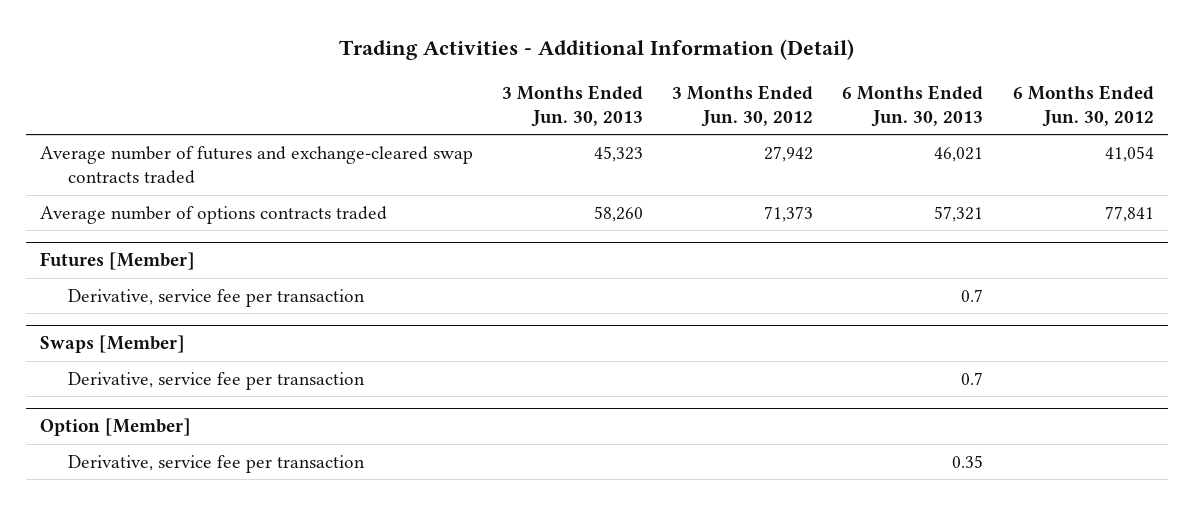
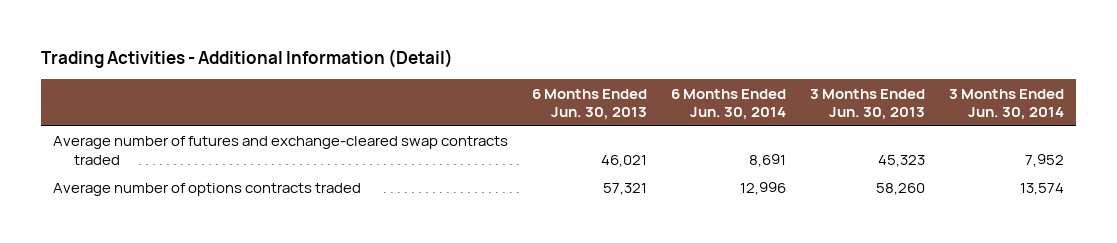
- | 3 Months Ended Jun. 30, 2013 | 3 Months Ended Jun. 30, 2012 | 6 Months Ended Jun. 30, 2013 | 6 Months Ended Jun. 30, 2012
+ | 6 Months Ended Jun. 30, 2013 | 6 Months Ended Jun. 30, 2014 | 3 Months Ended Jun. 30, 2013 | 3 Months Ended Jun. 30, 2014
- Futures [Member]
- Derivative, service fee per transaction | | | 0.7 |
- Swaps [Member]
- Derivative, service fee per transaction | | | 0.7 |
- Option [Member]
- Derivative, service fee per transaction | | | 0.35 |

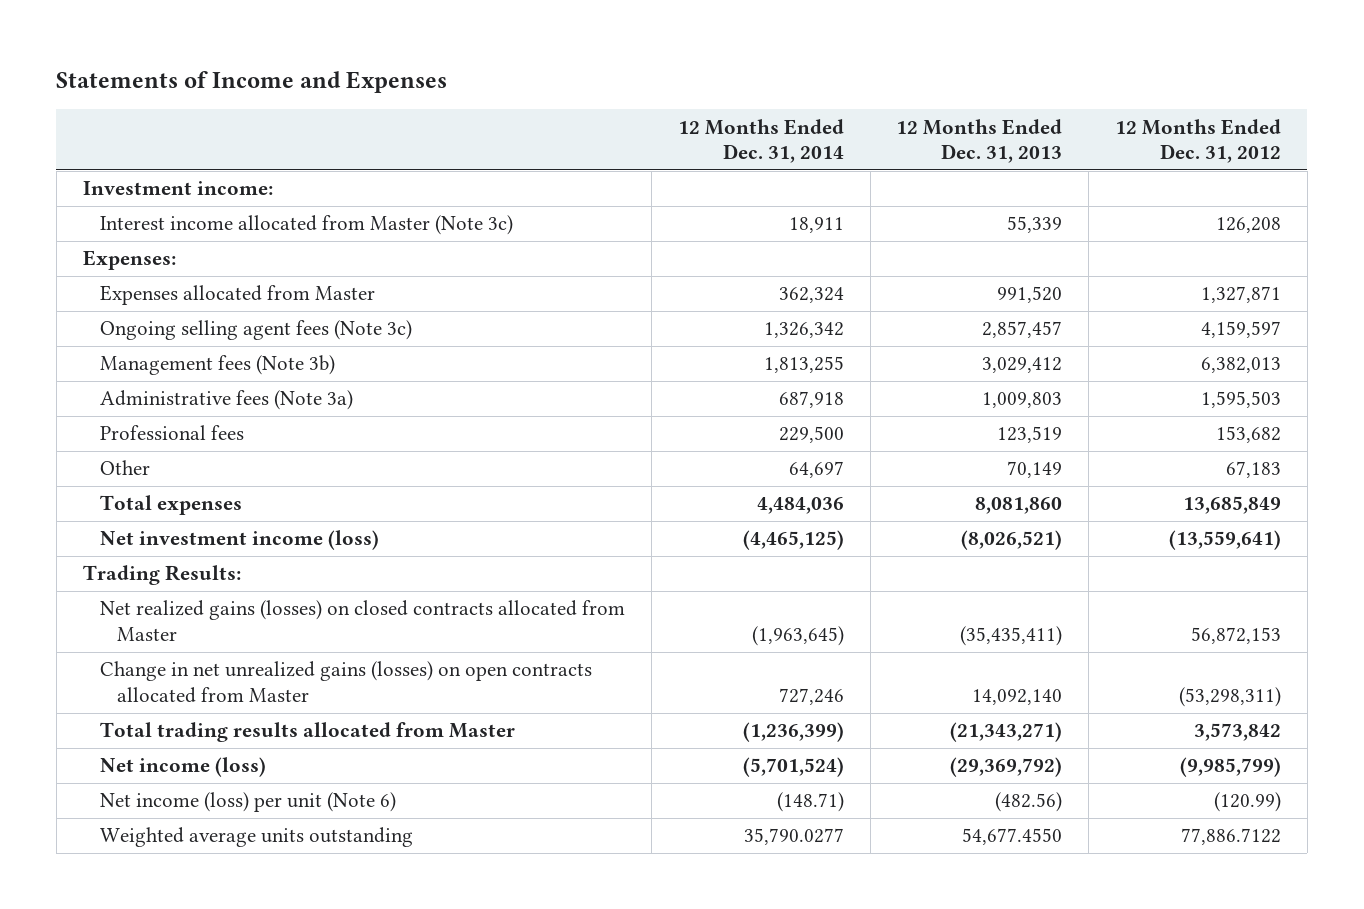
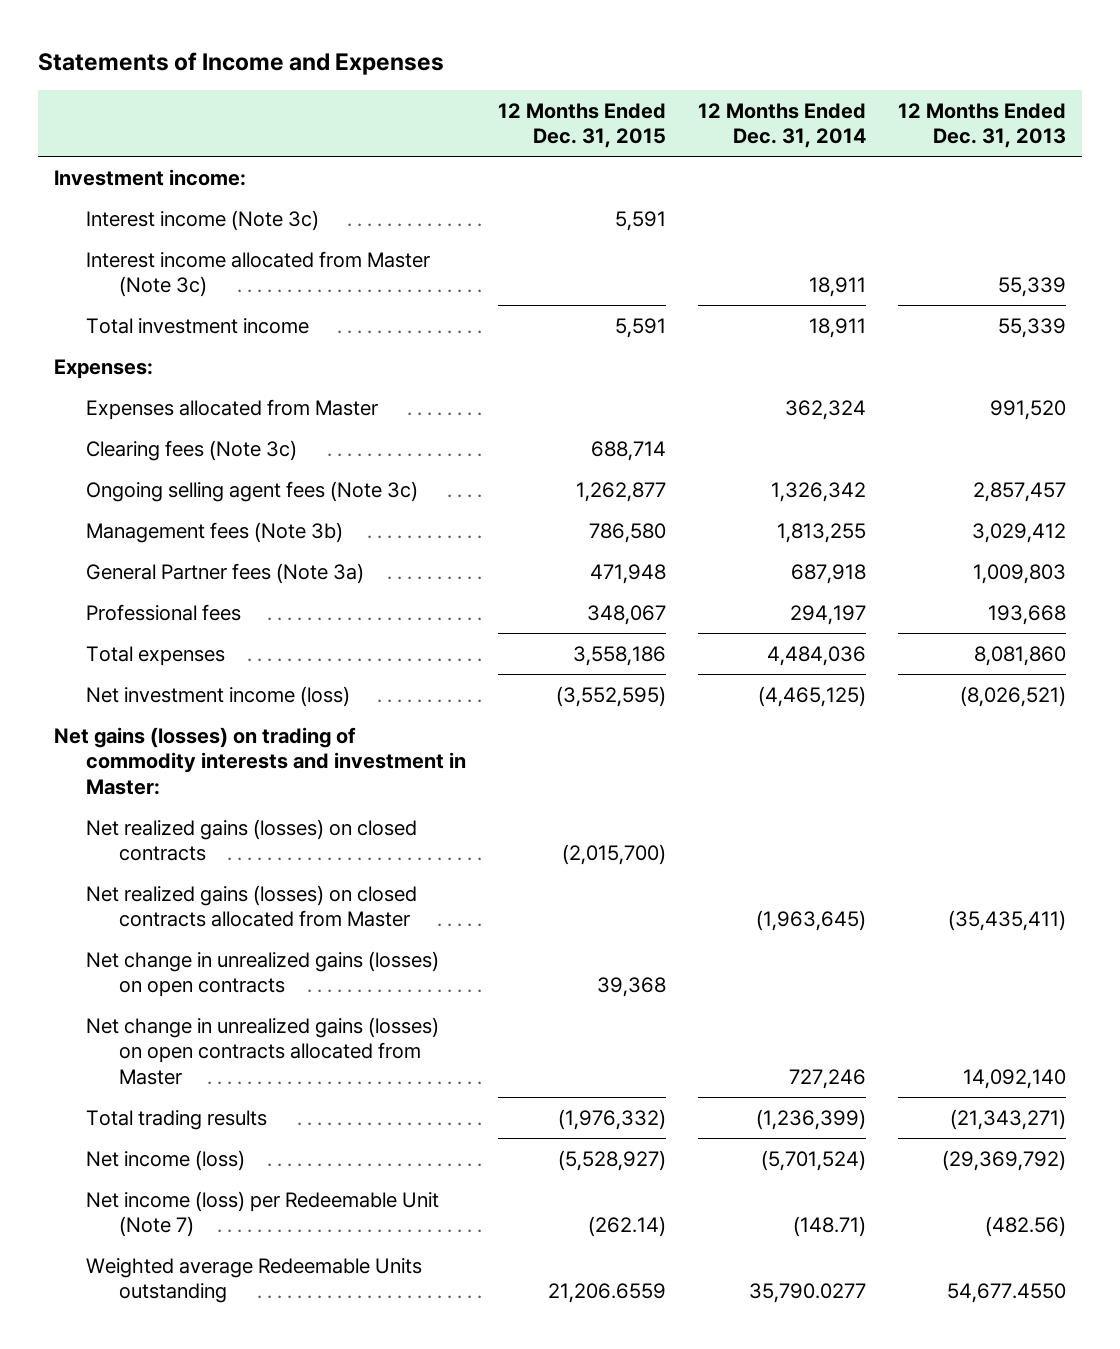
- | 12 Months Ended Dec. 31, 2014 | 12 Months Ended Dec. 31, 2013 | 12 Months Ended Dec. 31, 2012
+ | 12 Months Ended Dec. 31, 2015 | 12 Months Ended Dec. 31, 2014 | 12 Months Ended Dec. 31, 2013
+ Interest income (Note 3c) | 5,591 | |
+ Total investment income | 5,591 | 18,911 | 55,339
+ Clearing fees (Note 3c) | 688,714 | |
- Administrative fees (Note 3a) | 687,918 | 1,009,803 | 1,595,503
- Professional fees | 229,500 | 123,519 | 153,682
- Other | 64,697 | 70,149 | 67,183
+ General Partner fees (Note 3a) | 471,948 | 687,918 | 1,009,803
+ Professional fees | 348,067 | 294,197 | 193,668
- Trading Results:
+ Net gains (losses) on trading of commodity interests and investment in Master:
+ Net realized gains (losses) on closed contracts | (2,015,700) | |
- Change in net unrealized gains (losses) on open contracts allocated from Master | 727,246 | 14,092,140 | (53,298,311)
- Total trading results allocated from Master | (1,236,399) | (21,343,271) | 3,573,842
+ Net change in unrealized gains (losses) on open contracts | 39,368 | |
+ Net change in unrealized gains (losses) on open contracts allocated from Master | | 727,246 | 14,092,140
+ Total trading results | (1,976,332) | (1,236,399) | (21,343,271)
- Net income (loss) per unit (Note 6) | (148.71) | (482.56) | (120.99)
- Weighted average units outstanding | 35,790.0277 | 54,677.4550 | 77,886.7122
+ Net income (loss) per Redeemable Unit (Note 7) | (262.14) | (148.71) | (482.56)
+ Weighted average Redeemable Units outstanding | 21,206.6559 | 35,790.0277 | 54,677.4550

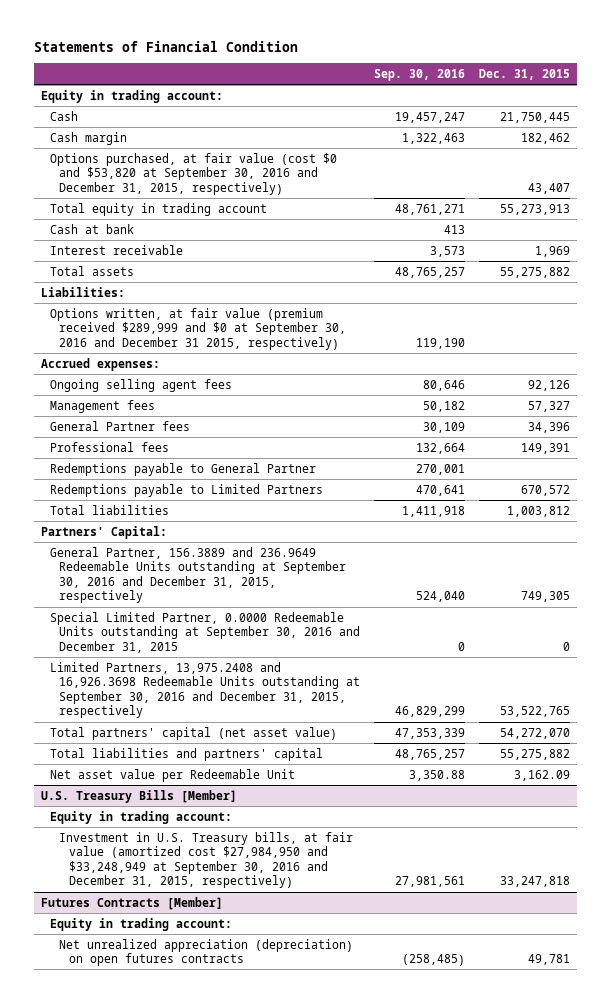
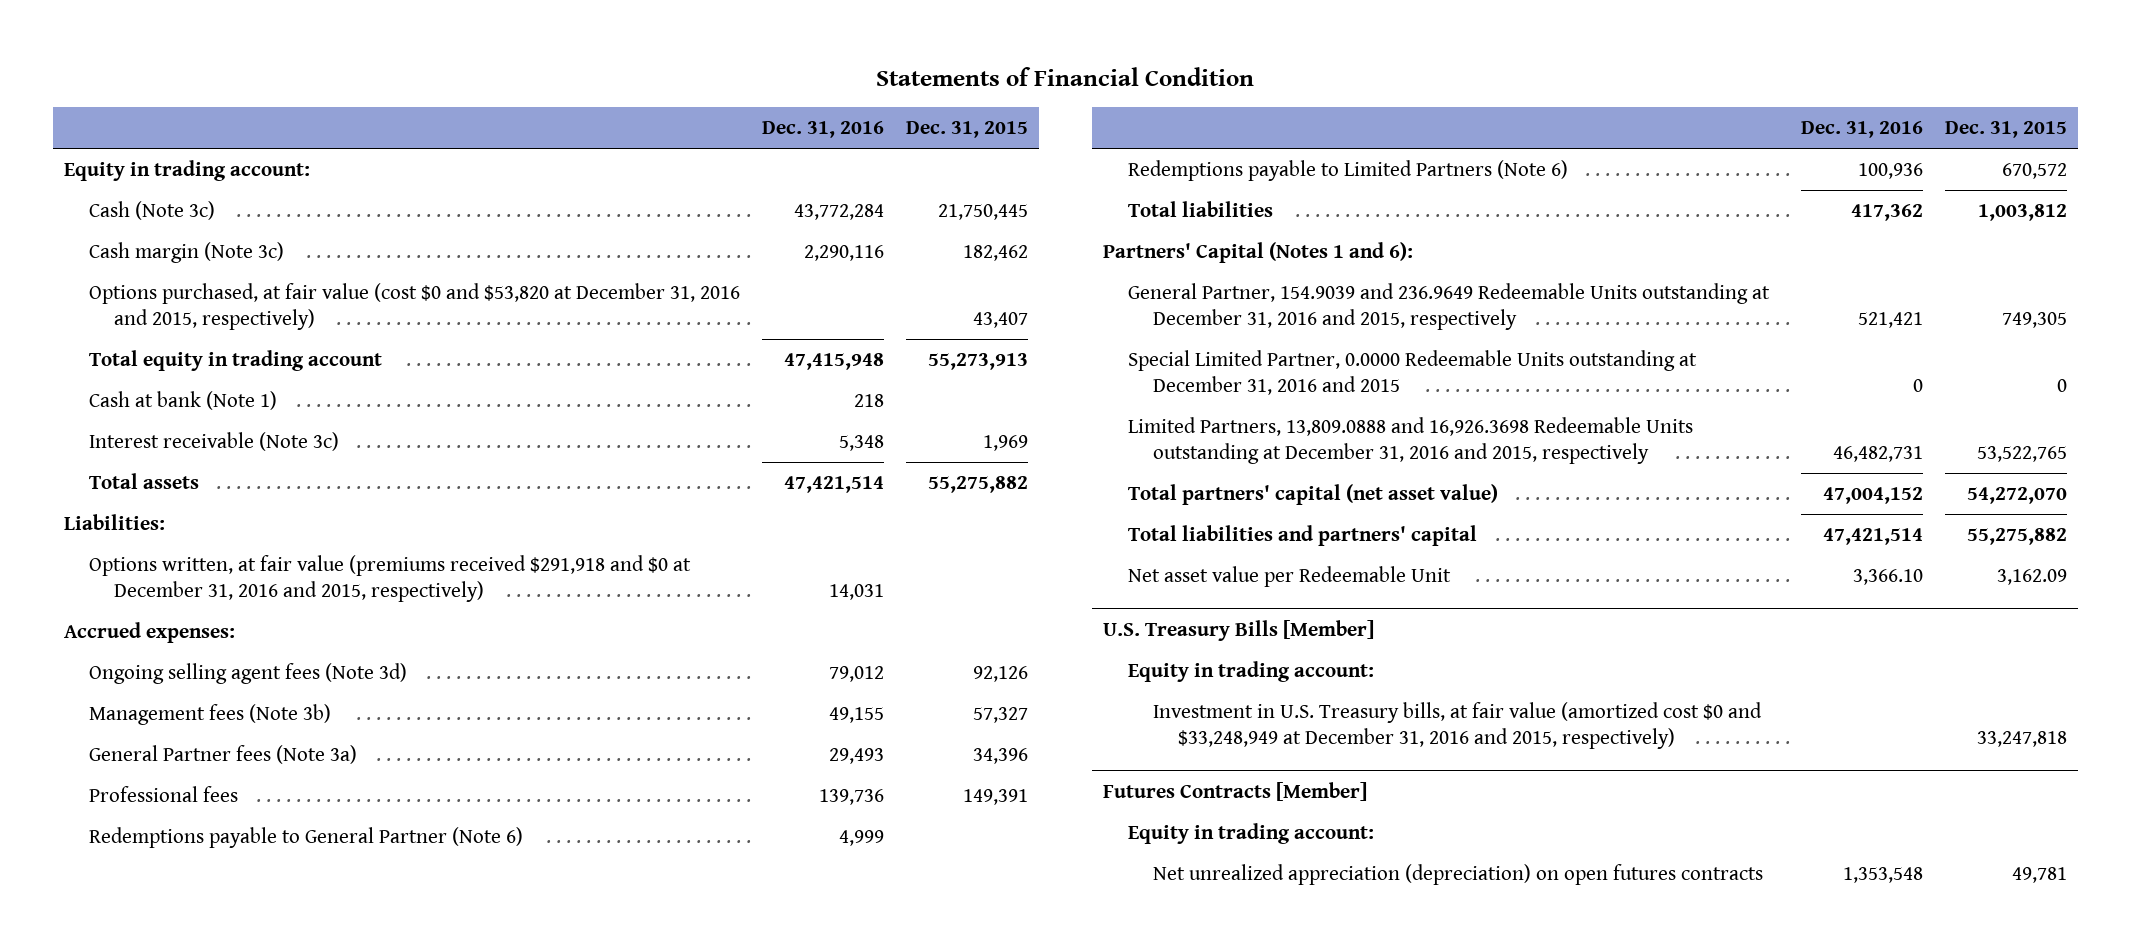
- | Sep. 30, 2016 | Dec. 31, 2015
+ | Dec. 31, 2016 | Dec. 31, 2015
- Cash | 19,457,247 | 21,750,445
- Cash margin | 1,322,463 | 182,462
- Options purchased, at fair value (cost $0 and $53,820 at September 30, 2016 and December 31, 2015, respectively) | | 43,407
+ Cash (Note 3c) | 43,772,284 | 21,750,445
+ Cash margin (Note 3c) | 2,290,116 | 182,462
+ Options purchased, at fair value (cost $0 and $53,820 at December 31, 2016 and 2015, respectively) | | 43,407
- Cash at bank | 413 |
- Interest receivable | 3,573 | 1,969
+ Cash at bank (Note 1) | 218 |
+ Interest receivable (Note 3c) | 5,348 | 1,969
- Options written, at fair value (premium received $289,999 and $0 at September 30, 2016 and December 31 2015, respectively) | 119,190 |
+ Options written, at fair value (premiums received $291,918 and $0 at December 31, 2016 and 2015, respectively) | 14,031 |
- Ongoing selling agent fees | 80,646 | 92,126
- Management fees | 50,182 | 57,327
- General Partner fees | 30,109 | 34,396
+ Ongoing selling agent fees (Note 3d) | 79,012 | 92,126
+ Management fees (Note 3b) | 49,155 | 57,327
+ General Partner fees (Note 3a) | 29,493 | 34,396
- Redemptions payable to General Partner | 270,001 |
- Redemptions payable to Limited Partners | 470,641 | 670,572
+ Redemptions payable to General Partner (Note 6) | 4,999 |
+ Redemptions payable to Limited Partners (Note 6) | 100,936 | 670,572
- Partners' Capital:
- General Partner, 156.3889 and 236.9649 Redeemable Units outstanding at September 30, 2016 and December 31, 2015, respectively | 524,040 | 749,305
- Special Limited Partner, 0.0000 Redeemable Units outstanding at September 30, 2016 and December 31, 2015 | 0 | 0
- Limited Partners, 13,975.2408 and 16,926.3698 Redeemable Units outstanding at September 30, 2016 and December 31, 2015, respectively | 46,829,299 | 53,522,765
+ Partners' Capital (Notes 1 and 6):
+ General Partner, 154.9039 and 236.9649 Redeemable Units outstanding at December 31, 2016 and 2015, respectively | 521,421 | 749,305
+ Special Limited Partner, 0.0000 Redeemable Units outstanding at December 31, 2016 and 2015 | 0 | 0
+ Limited Partners, 13,809.0888 and 16,926.3698 Redeemable Units outstanding at December 31, 2016 and 2015, respectively | 46,482,731 | 53,522,765
@ U.S. Treasury Bills [Member]
- Investment in U.S. Treasury bills, at fair value (amortized cost $27,984,950 and $33,248,949 at September 30, 2016 and December 31, 2015, respectively) | 27,981,561 | 33,247,818
+ Investment in U.S. Treasury bills, at fair value (amortized cost $0 and $33,248,949 at December 31, 2016 and 2015, respectively) | | 33,247,818

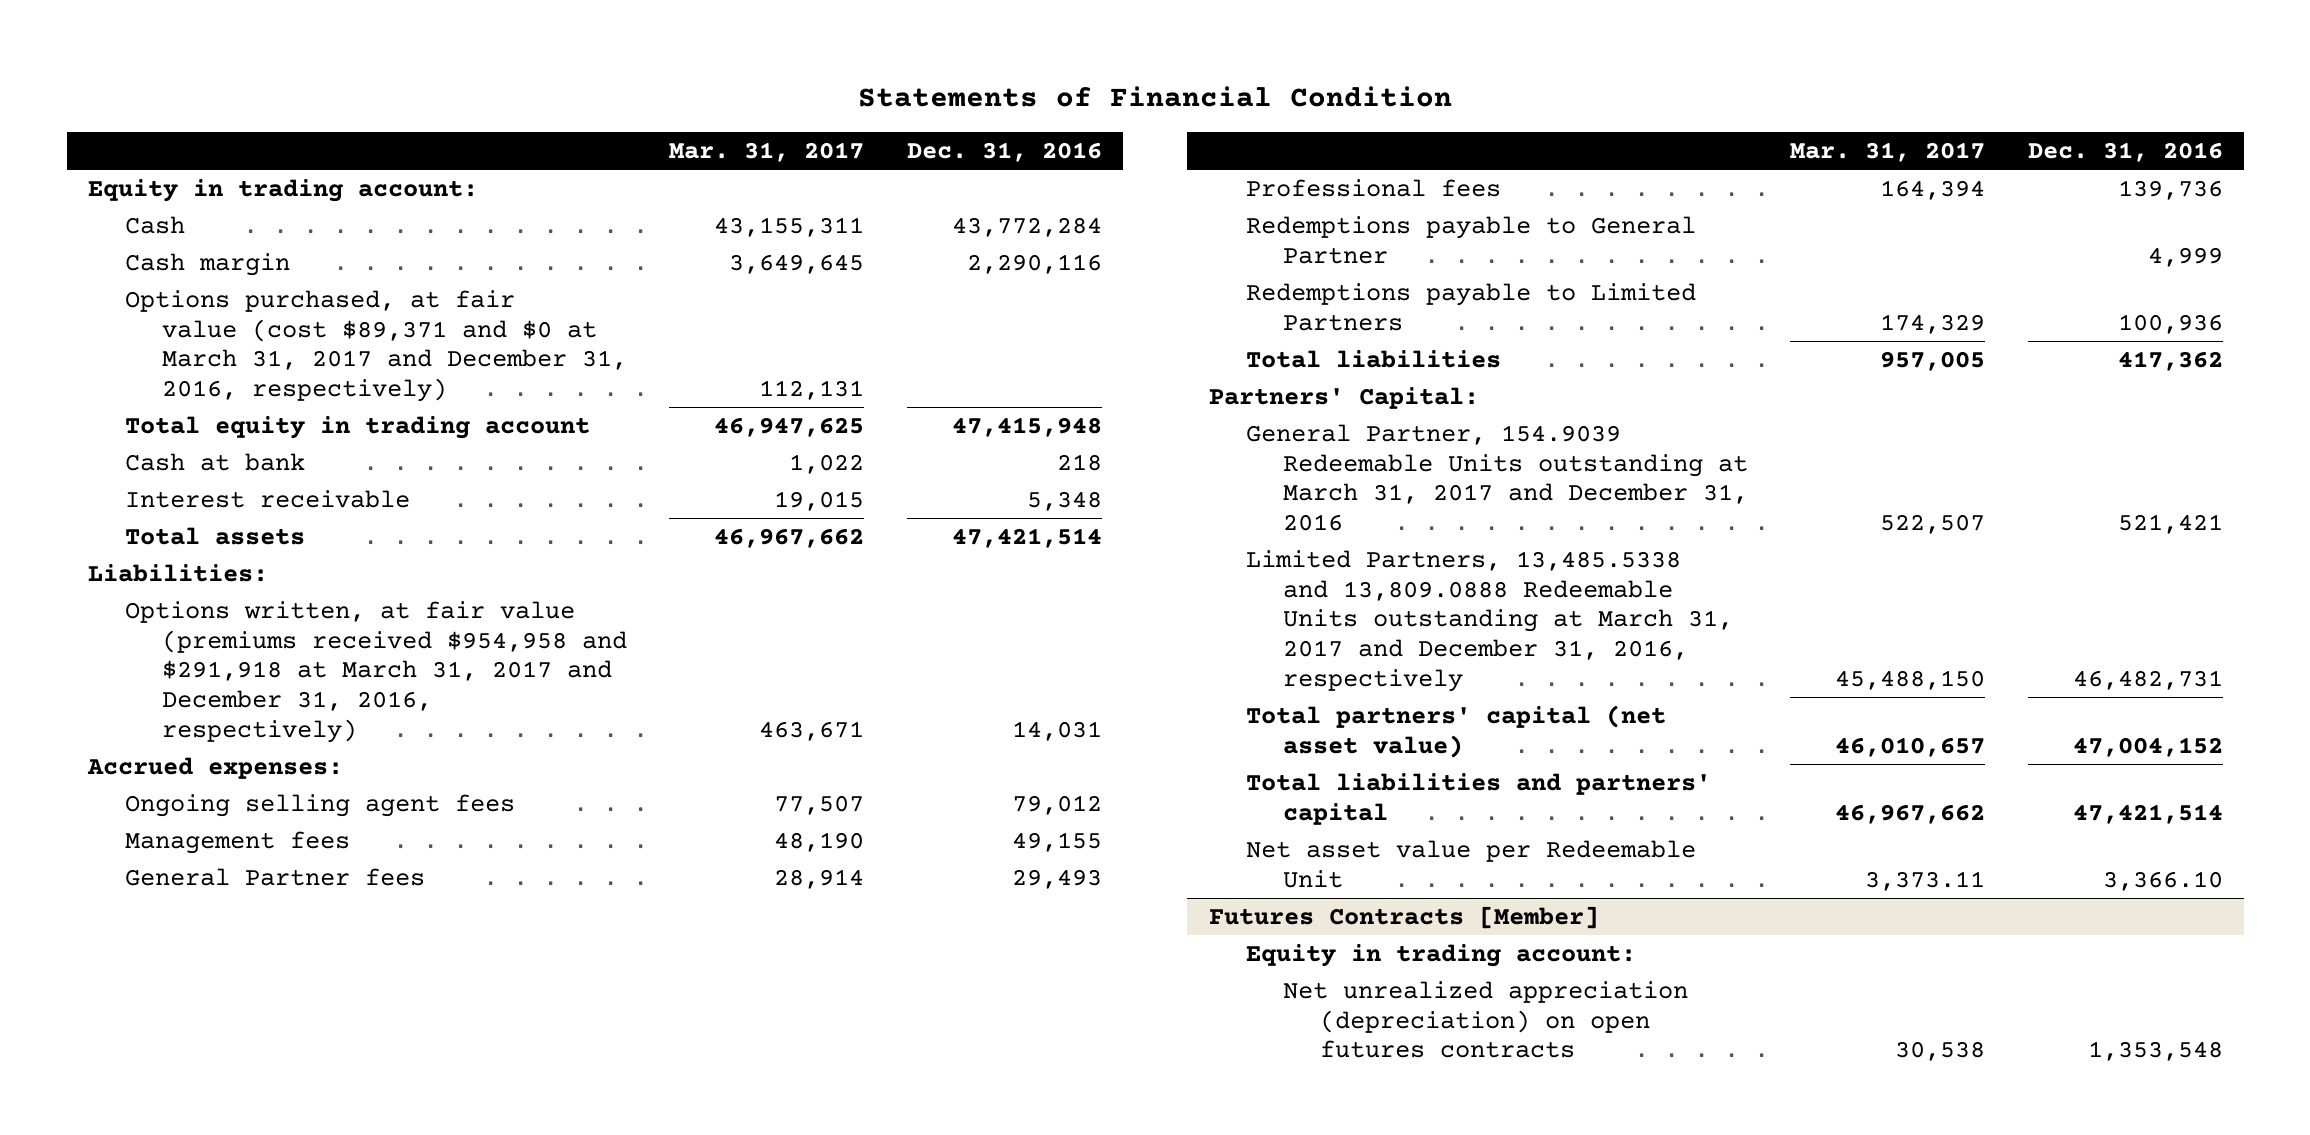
- | Dec. 31, 2016 | Dec. 31, 2015
+ | Mar. 31, 2017 | Dec. 31, 2016
- Cash (Note 3c) | 43,772,284 | 21,750,445
- Cash margin (Note 3c) | 2,290,116 | 182,462
- Options purchased, at fair value (cost $0 and $53,820 at December 31, 2016 and 2015, respectively) | | 43,407
+ Cash | 43,155,311 | 43,772,284
+ Cash margin | 3,649,645 | 2,290,116
+ Options purchased, at fair value (cost $89,371 and $0 at March 31, 2017 and December 31, 2016, respectively) | 112,131 |
- Cash at bank (Note 1) | 218 |
- Interest receivable (Note 3c) | 5,348 | 1,969
+ Cash at bank | 1,022 | 218
+ Interest receivable | 19,015 | 5,348
- Options written, at fair value (premiums received $291,918 and $0 at December 31, 2016 and 2015, respectively) | 14,031 |
+ Options written, at fair value (premiums received $954,958 and $291,918 at March 31, 2017 and December 31, 2016, respectively) | 463,671 | 14,031
- Ongoing selling agent fees (Note 3d) | 79,012 | 92,126
- Management fees (Note 3b) | 49,155 | 57,327
- General Partner fees (Note 3a) | 29,493 | 34,396
+ Ongoing selling agent fees | 77,507 | 79,012
+ Management fees | 48,190 | 49,155
+ General Partner fees | 28,914 | 29,493
- Redemptions payable to General Partner (Note 6) | 4,999 |
- Redemptions payable to Limited Partners (Note 6) | 100,936 | 670,572
+ Redemptions payable to General Partner | | 4,999
+ Redemptions payable to Limited Partners | 174,329 | 100,936
- Partners' Capital (Notes 1 and 6):
- General Partner, 154.9039 and 236.9649 Redeemable Units outstanding at December 31, 2016 and 2015, respectively | 521,421 | 749,305
- Special Limited Partner, 0.0000 Redeemable Units outstanding at December 31, 2016 and 2015 | 0 | 0
- Limited Partners, 13,809.0888 and 16,926.3698 Redeemable Units outstanding at December 31, 2016 and 2015, respectively | 46,482,731 | 53,522,765
+ Partners' Capital:
+ General Partner, 154.9039 Redeemable Units outstanding at March 31, 2017 and December 31, 2016 | 522,507 | 521,421
+ Limited Partners, 13,485.5338 and 13,809.0888 Redeemable Units outstanding at March 31, 2017 and December 31, 2016, respectively | 45,488,150 | 46,482,731
- U.S. Treasury Bills [Member]
- Equity in trading account:
- Investment in U.S. Treasury bills, at fair value (amortized cost $0 and $33,248,949 at December 31, 2016 and 2015, respectively) | | 33,247,818

